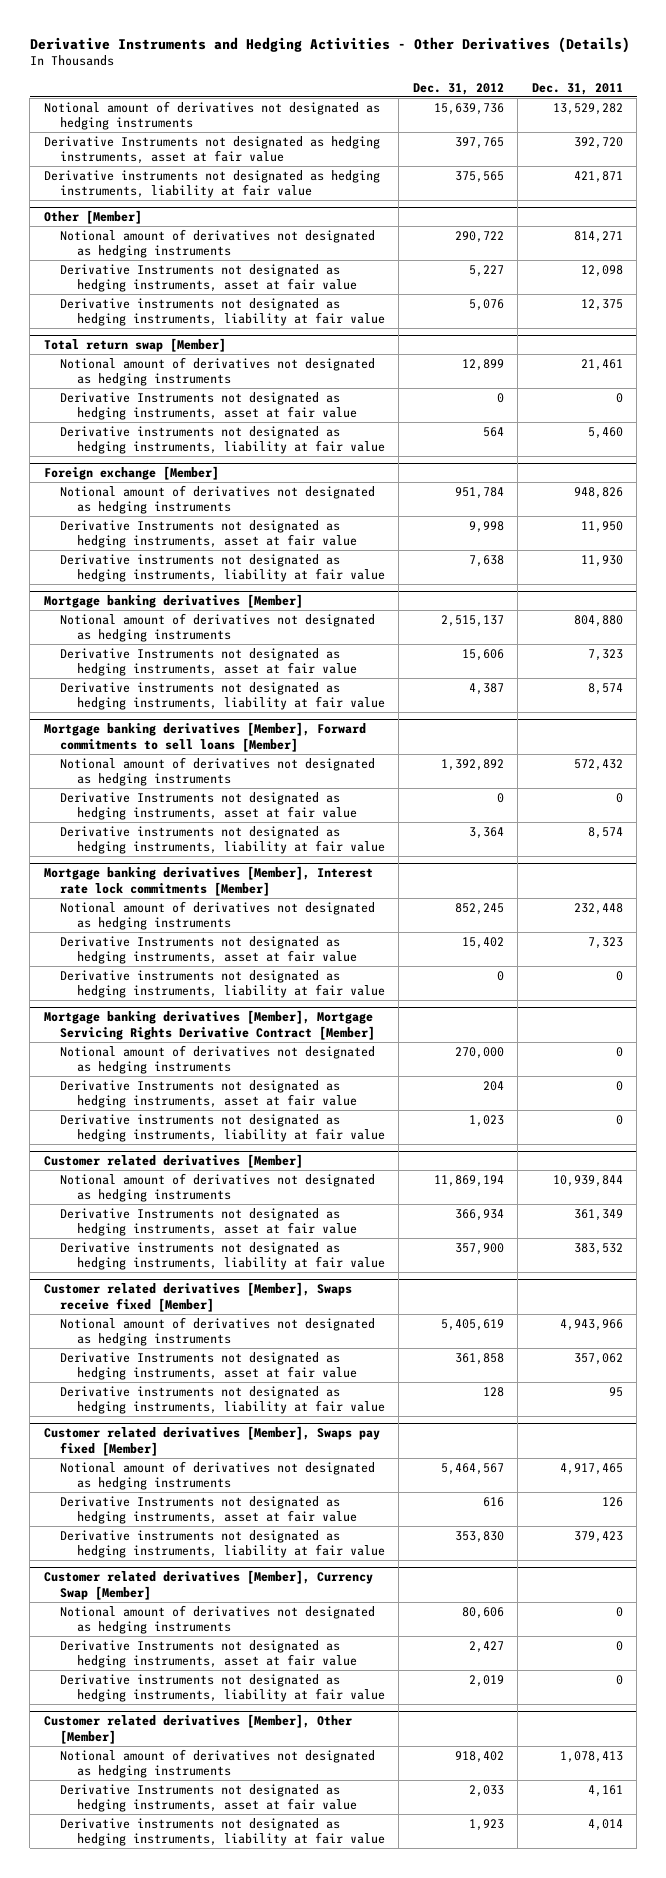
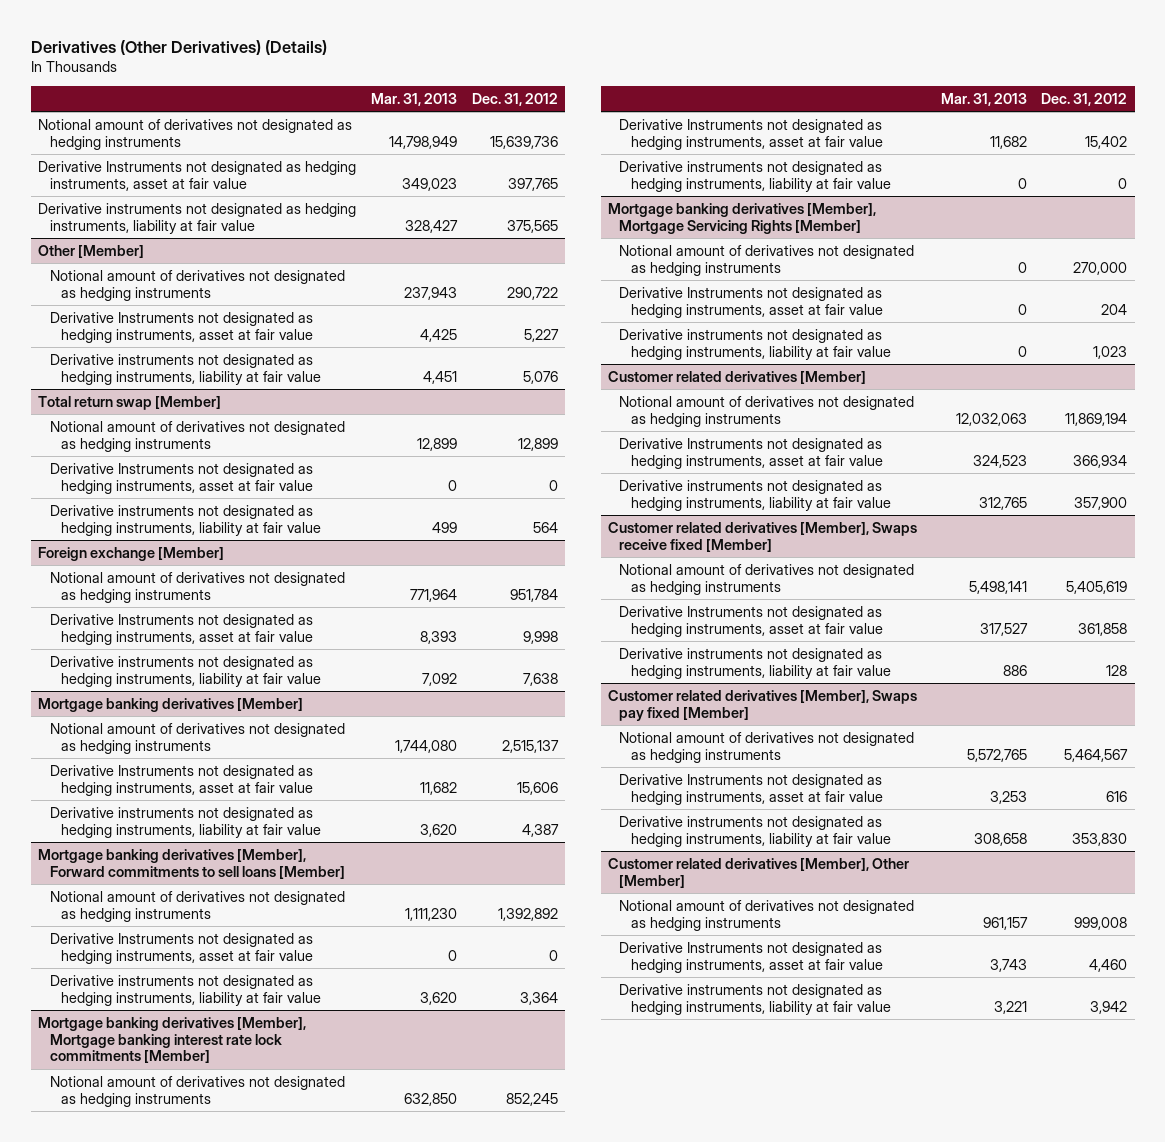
- Derivative Instruments and Hedging Activities - Other Derivatives (Details)
+ Derivatives (Other Derivatives) (Details)
- | Dec. 31, 2012 | Dec. 31, 2011
+ | Mar. 31, 2013 | Dec. 31, 2012
- Mortgage banking derivatives [Member], Interest rate lock commitments [Member]
+ Mortgage banking derivatives [Member], Mortgage banking interest rate lock commitments [Member]
- Mortgage banking derivatives [Member], Mortgage Servicing Rights Derivative Contract [Member]
+ Mortgage banking derivatives [Member], Mortgage Servicing Rights [Member]
- Customer related derivatives [Member], Currency Swap [Member]
- Notional amount of derivatives not designated as hedging instruments | 80,606 | 0
- Derivative Instruments not designated as hedging instruments, asset at fair value | 2,427 | 0
- Derivative instruments not designated as hedging instruments, liability at fair value | 2,019 | 0
@ Customer related derivatives [Member], Other [Member]
- Notional amount of derivatives not designated as hedging instruments | 918,402 | 1,078,413
- Derivative Instruments not designated as hedging instruments, asset at fair value | 2,033 | 4,161
- Derivative instruments not designated as hedging instruments, liability at fair value | 1,923 | 4,014
+ Notional amount of derivatives not designated as hedging instruments | 961,157 | 999,008
+ Derivative Instruments not designated as hedging instruments, asset at fair value | 3,743 | 4,460
+ Derivative instruments not designated as hedging instruments, liability at fair value | 3,221 | 3,942

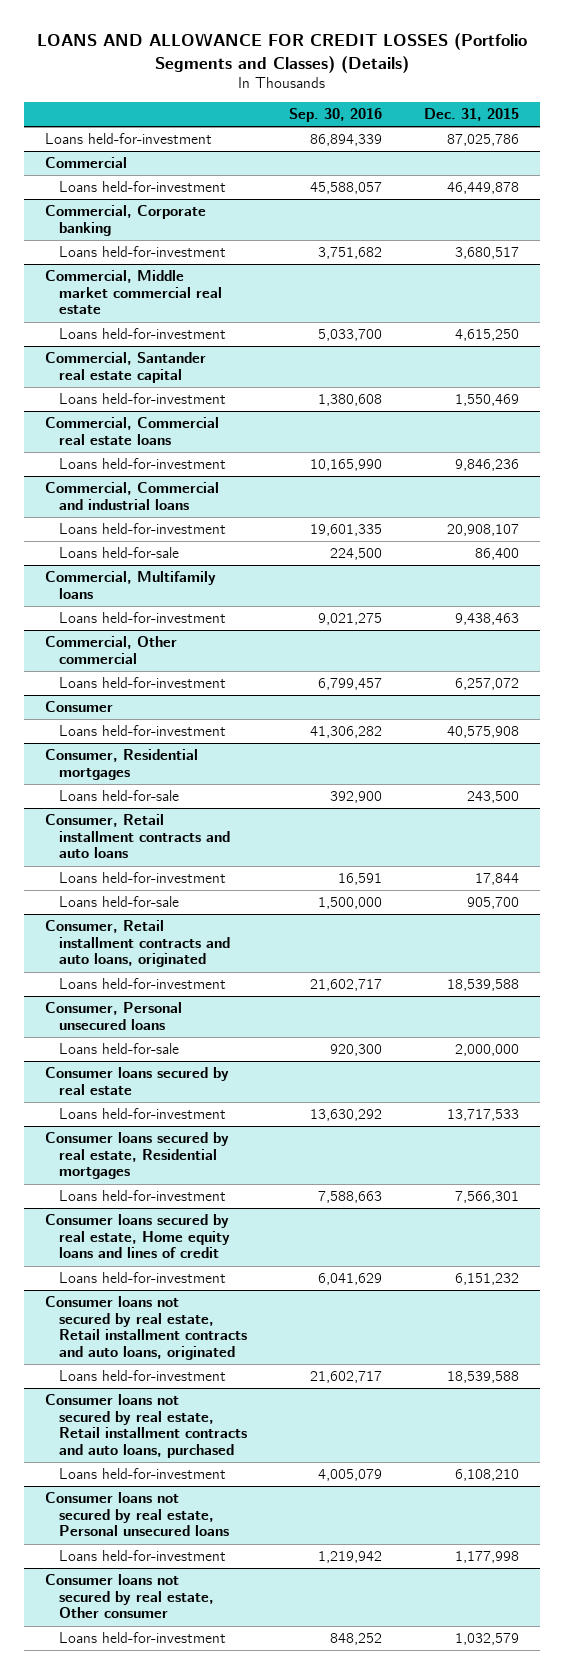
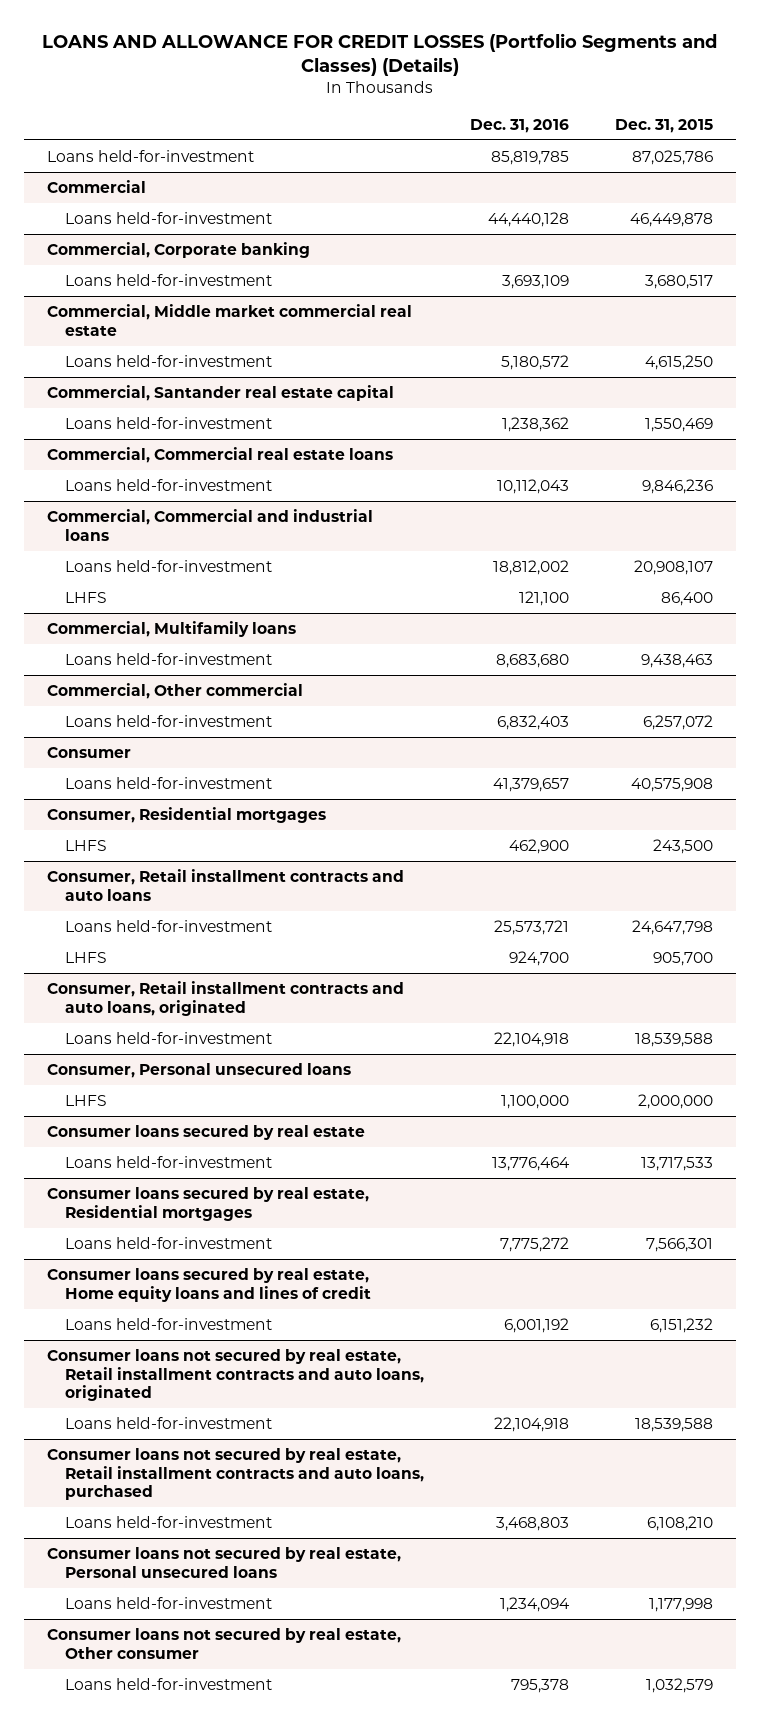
- | Sep. 30, 2016 | Dec. 31, 2015
+ | Dec. 31, 2016 | Dec. 31, 2015
@ Commercial, Commercial and industrial loans
- Loans held-for-sale | 224,500 | 86,400
+ LHFS | 121,100 | 86,400
@ Consumer, Residential mortgages
- Loans held-for-sale | 392,900 | 243,500
+ LHFS | 462,900 | 243,500
@ Consumer, Retail installment contracts and auto loans
- Loans held-for-investment | 16,591 | 17,844
- Loans held-for-sale | 1,500,000 | 905,700
+ Loans held-for-investment | 25,573,721 | 24,647,798
+ LHFS | 924,700 | 905,700
@ Consumer, Personal unsecured loans
- Loans held-for-sale | 920,300 | 2,000,000
+ LHFS | 1,100,000 | 2,000,000

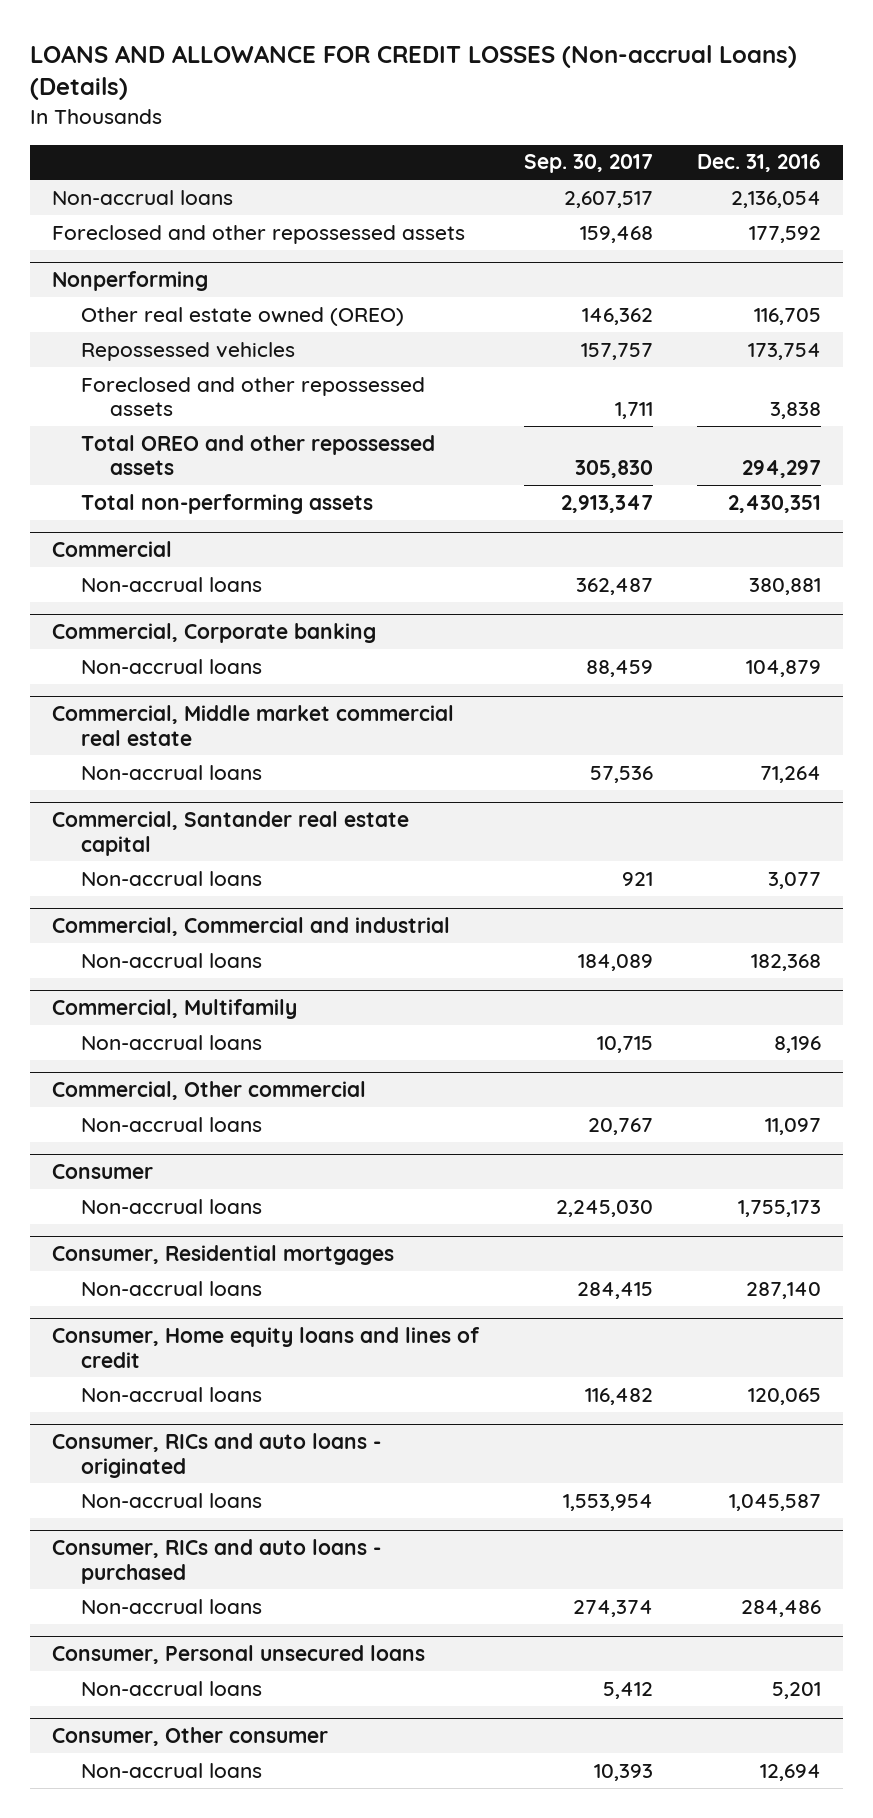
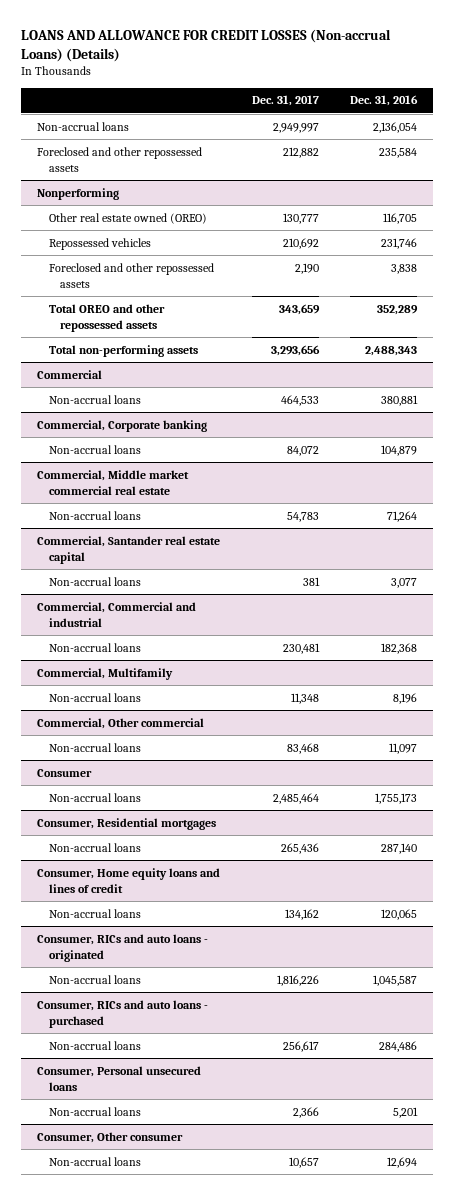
- | Sep. 30, 2017 | Dec. 31, 2016
+ | Dec. 31, 2017 | Dec. 31, 2016
- Foreclosed and other repossessed assets | 159,468 | 177,592
+ Foreclosed and other repossessed assets | 212,882 | 235,584
@ Nonperforming
- Repossessed vehicles | 157,757 | 173,754
+ Repossessed vehicles | 210,692 | 231,746
- Total OREO and other repossessed assets | 305,830 | 294,297
- Total non-performing assets | 2,913,347 | 2,430,351
+ Total OREO and other repossessed assets | 343,659 | 352,289
+ Total non-performing assets | 3,293,656 | 2,488,343

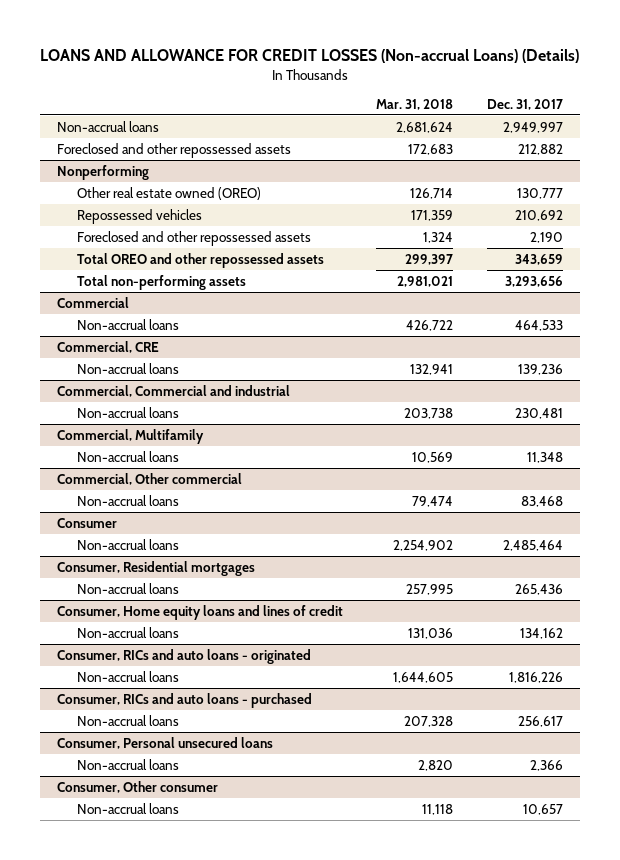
- | Dec. 31, 2017 | Dec. 31, 2016
+ | Mar. 31, 2018 | Dec. 31, 2017
- Commercial, Corporate banking
- Non-accrual loans | 84,072 | 104,879
- Commercial, Middle market commercial real estate
- Non-accrual loans | 54,783 | 71,264
- Commercial, Santander real estate capital
- Non-accrual loans | 381 | 3,077
+ Commercial, CRE
+ Non-accrual loans | 132,941 | 139,236

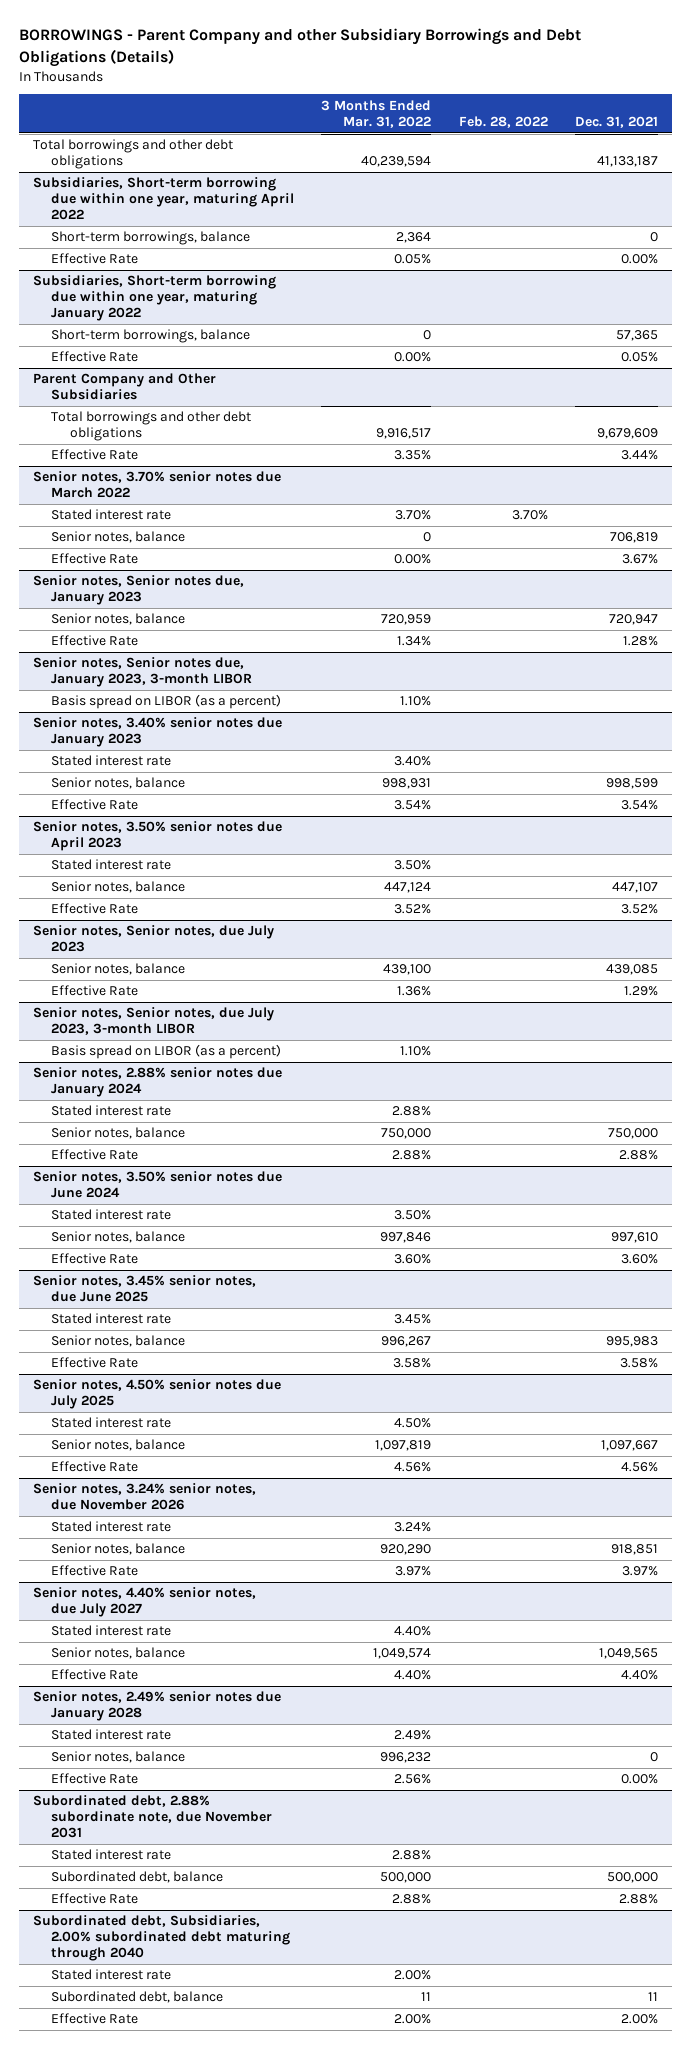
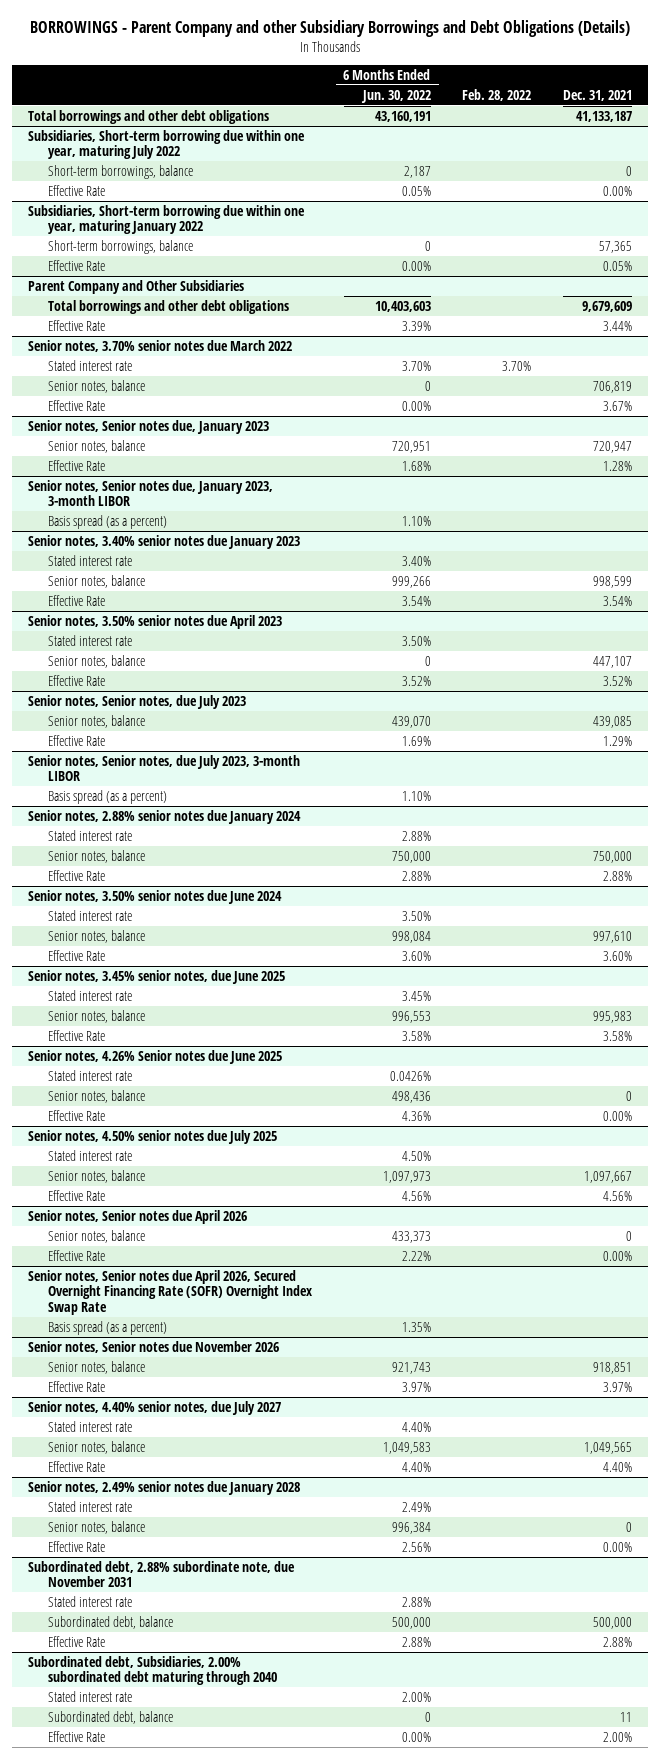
- | 3 Months Ended Mar. 31, 2022 | Feb. 28, 2022 | Dec. 31, 2021
+ | 6 Months Ended Jun. 30, 2022 | Feb. 28, 2022 | Dec. 31, 2021
- Subsidiaries, Short-term borrowing due within one year, maturing April 2022
+ Subsidiaries, Short-term borrowing due within one year, maturing July 2022
@ Senior notes, Senior notes due, January 2023, 3-month LIBOR
- Basis spread on LIBOR (as a percent) | 1.10% | |
+ Basis spread (as a percent) | 1.10% | |
@ Senior notes, Senior notes, due July 2023, 3-month LIBOR
- Basis spread on LIBOR (as a percent) | 1.10% | |
+ Basis spread (as a percent) | 1.10% | |
+ Senior notes, 4.26% Senior notes due June 2025
+ Stated interest rate | 0.0426% | |
+ Senior notes, balance | 498,436 | | 0
+ Effective Rate | 4.36% | | 0.00%
- Senior notes, 3.24% senior notes, due November 2026
- Stated interest rate | 3.24% | |
+ Senior notes, Senior notes due April 2026
+ Senior notes, balance | 433,373 | | 0
+ Effective Rate | 2.22% | | 0.00%
+ Senior notes, Senior notes due April 2026, Secured Overnight Financing Rate (SOFR) Overnight Index Swap Rate
+ Basis spread (as a percent) | 1.35% | |
+ Senior notes, Senior notes due November 2026

